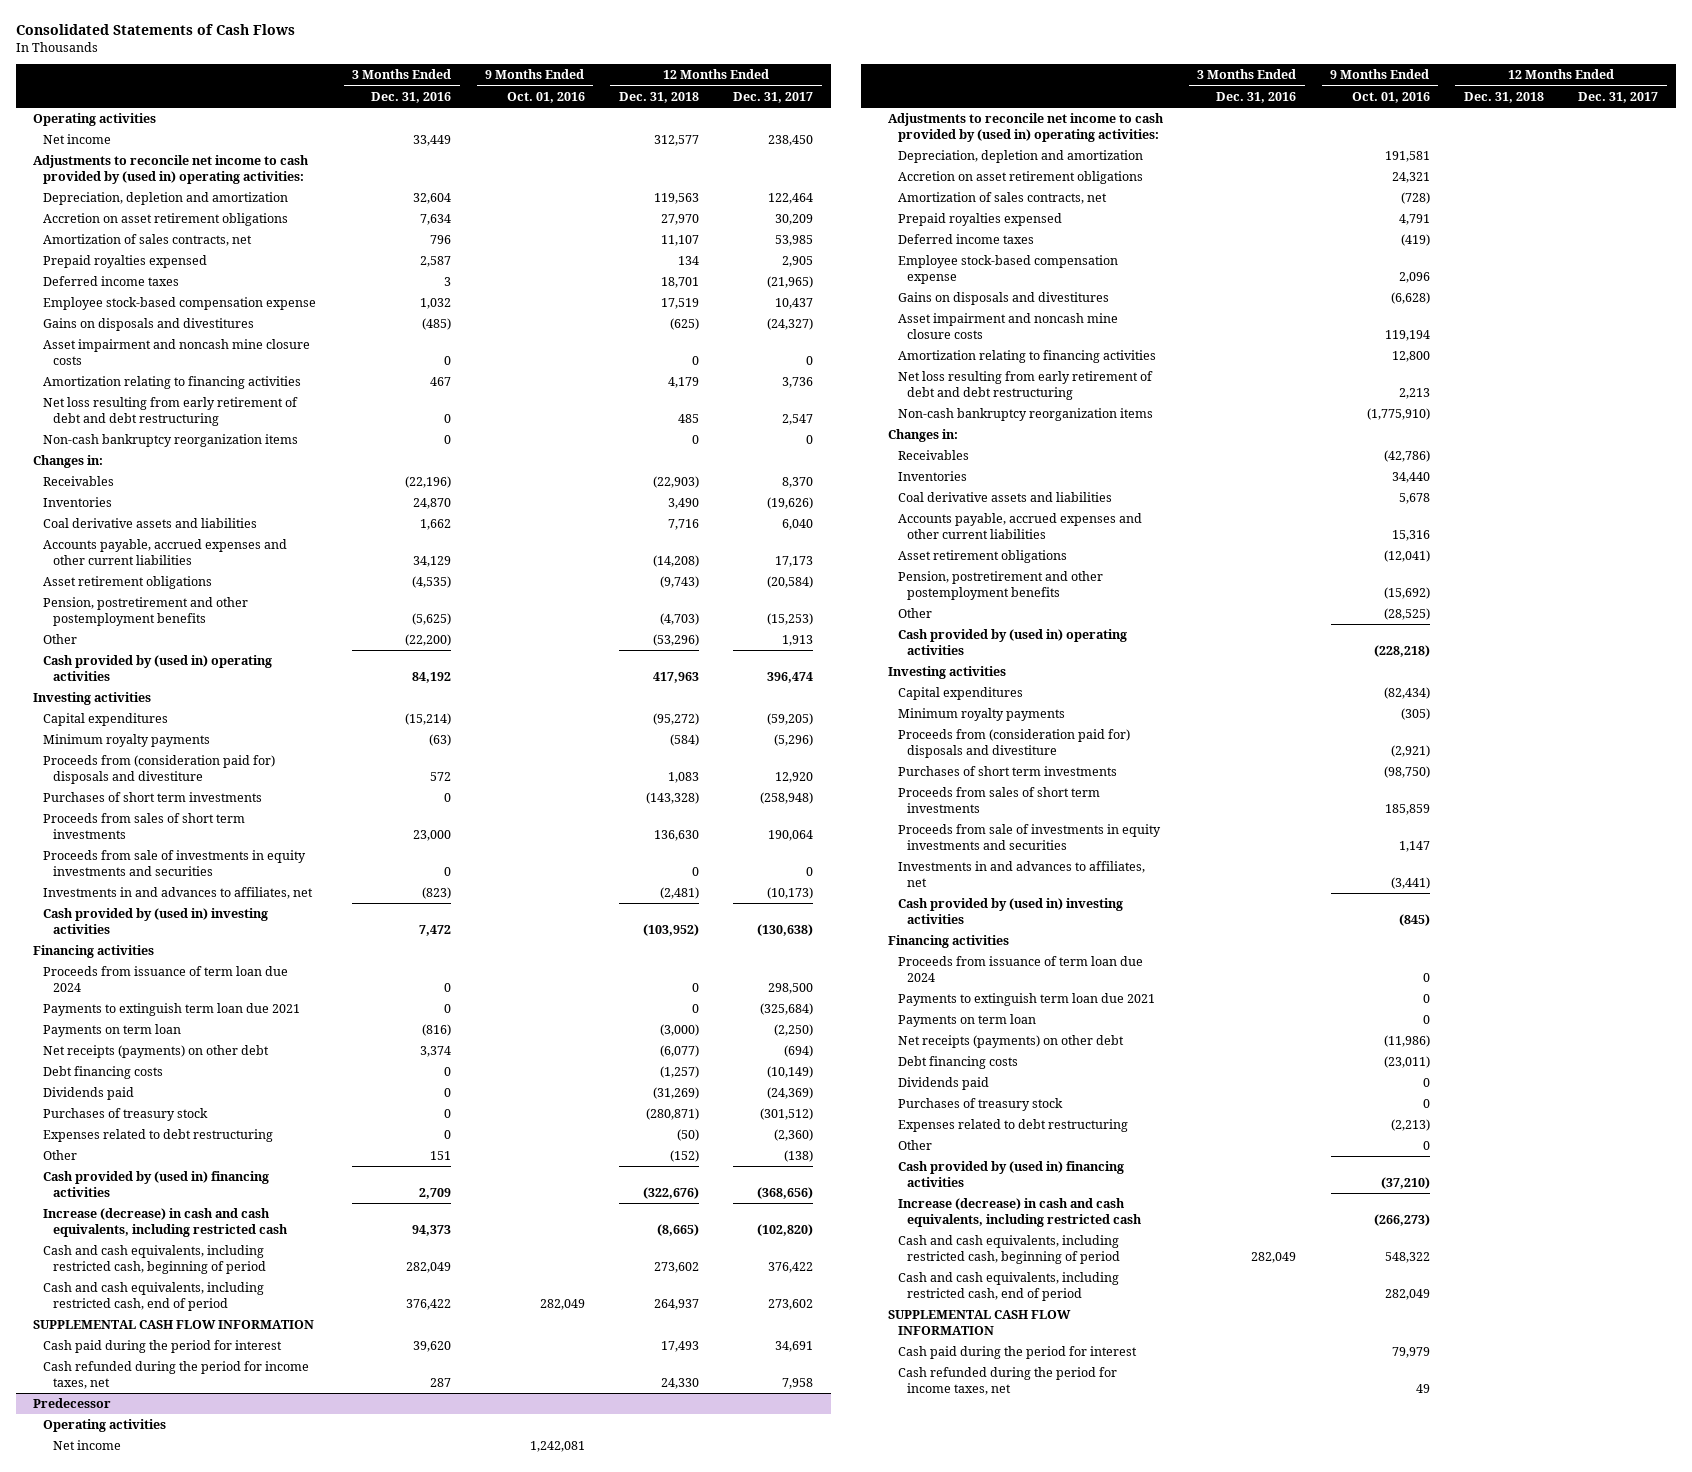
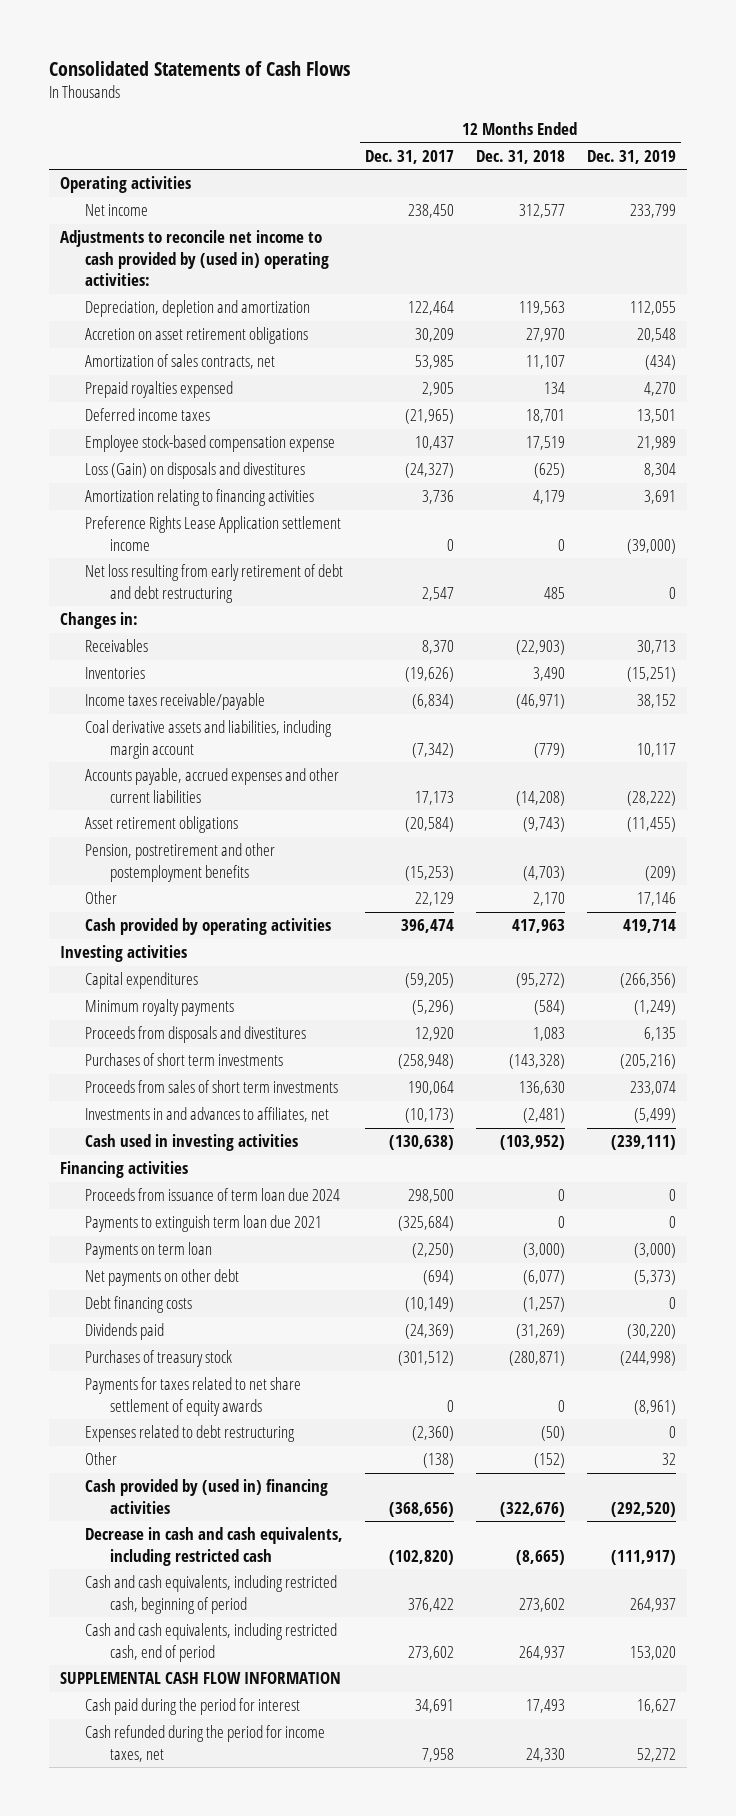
- | 3 Months Ended Dec. 31, 2016 | 9 Months Ended Oct. 01, 2016 | 12 Months Ended Dec. 31, 2018 | 12 Months Ended Dec. 31, 2017
+ | 12 Months Ended Dec. 31, 2017 | 12 Months Ended Dec. 31, 2018 | 12 Months Ended Dec. 31, 2019
- Gains on disposals and divestitures | (485) | | (625) | (24,327)
- Asset impairment and noncash mine closure costs | 0 | | 0 | 0
+ Loss (Gain) on disposals and divestitures | (24,327) | (625) | 8,304
+ Preference Rights Lease Application settlement income | 0 | 0 | (39,000)
- Non-cash bankruptcy reorganization items | 0 | | 0 | 0
- Coal derivative assets and liabilities | 1,662 | | 7,716 | 6,040
+ Income taxes receivable/payable | (6,834) | (46,971) | 38,152
+ Coal derivative assets and liabilities, including margin account | (7,342) | (779) | 10,117
- Other | (22,200) | | (53,296) | 1,913
- Cash provided by (used in) operating activities | 84,192 | | 417,963 | 396,474
+ Other | 22,129 | 2,170 | 17,146
+ Cash provided by operating activities | 396,474 | 417,963 | 419,714
- Proceeds from (consideration paid for) disposals and divestiture | 572 | | 1,083 | 12,920
+ Proceeds from disposals and divestitures | 12,920 | 1,083 | 6,135
- Proceeds from sale of investments in equity investments and securities | 0 | | 0 | 0
- Cash provided by (used in) investing activities | 7,472 | | (103,952) | (130,638)
+ Cash used in investing activities | (130,638) | (103,952) | (239,111)
- Net receipts (payments) on other debt | 3,374 | | (6,077) | (694)
+ Net payments on other debt | (694) | (6,077) | (5,373)
+ Payments for taxes related to net share settlement of equity awards | 0 | 0 | (8,961)
- Increase (decrease) in cash and cash equivalents, including restricted cash | 94,373 | | (8,665) | (102,820)
+ Decrease in cash and cash equivalents, including restricted cash | (102,820) | (8,665) | (111,917)
- Predecessor
- Operating activities
- Net income | | 1,242,081 | |
- Adjustments to reconcile net income to cash provided by (used in) operating activities:
- Depreciation, depletion and amortization | | 191,581 | |
- Accretion on asset retirement obligations | | 24,321 | |
- Amortization of sales contracts, net | | (728) | |
- Prepaid royalties expensed | | 4,791 | |
- Deferred income taxes | | (419) | |
- Employee stock-based compensation expense | | 2,096 | |
- Gains on disposals and divestitures | | (6,628) | |
- Asset impairment and noncash mine closure costs | | 119,194 | |
- Amortization relating to financing activities | | 12,800 | |
- Net loss resulting from early retirement of debt and debt restructuring | | 2,213 | |
- Non-cash bankruptcy reorganization items | | (1,775,910) | |
- Changes in:
- Receivables | | (42,786) | |
- Inventories | | 34,440 | |
- Coal derivative assets and liabilities | | 5,678 | |
- Accounts payable, accrued expenses and other current liabilities | | 15,316 | |
- Asset retirement obligations | | (12,041) | |
- Pension, postretirement and other postemployment benefits | | (15,692) | |
- Other | | (28,525) | |
- Cash provided by (used in) operating activities | | (228,218) | |
- Investing activities
- Capital expenditures | | (82,434) | |
- Minimum royalty payments | | (305) | |
- Proceeds from (consideration paid for) disposals and divestiture | | (2,921) | |
- Purchases of short term investments | | (98,750) | |
- Proceeds from sales of short term investments | | 185,859 | |
- Proceeds from sale of investments in equity investments and securities | | 1,147 | |
- Investments in and advances to affiliates, net | | (3,441) | |
- Cash provided by (used in) investing activities | | (845) | |
- Financing activities
- Proceeds from issuance of term loan due 2024 | | 0 | |
- Payments to extinguish term loan due 2021 | | 0 | |
- Payments on term loan | | 0 | |
- Net receipts (payments) on other debt | | (11,986) | |
- Debt financing costs | | (23,011) | |
- Dividends paid | | 0 | |
- Purchases of treasury stock | | 0 | |
- Expenses related to debt restructuring | | (2,213) | |
- Other | | 0 | |
- Cash provided by (used in) financing activities | | (37,210) | |
- Increase (decrease) in cash and cash equivalents, including restricted cash | | (266,273) | |
- Cash and cash equivalents, including restricted cash, beginning of period | 282,049 | 548,322 | |
- Cash and cash equivalents, including restricted cash, end of period | | 282,049 | |
- SUPPLEMENTAL CASH FLOW INFORMATION
- Cash paid during the period for interest | | 79,979 | |
- Cash refunded during the period for income taxes, net | | 49 | |

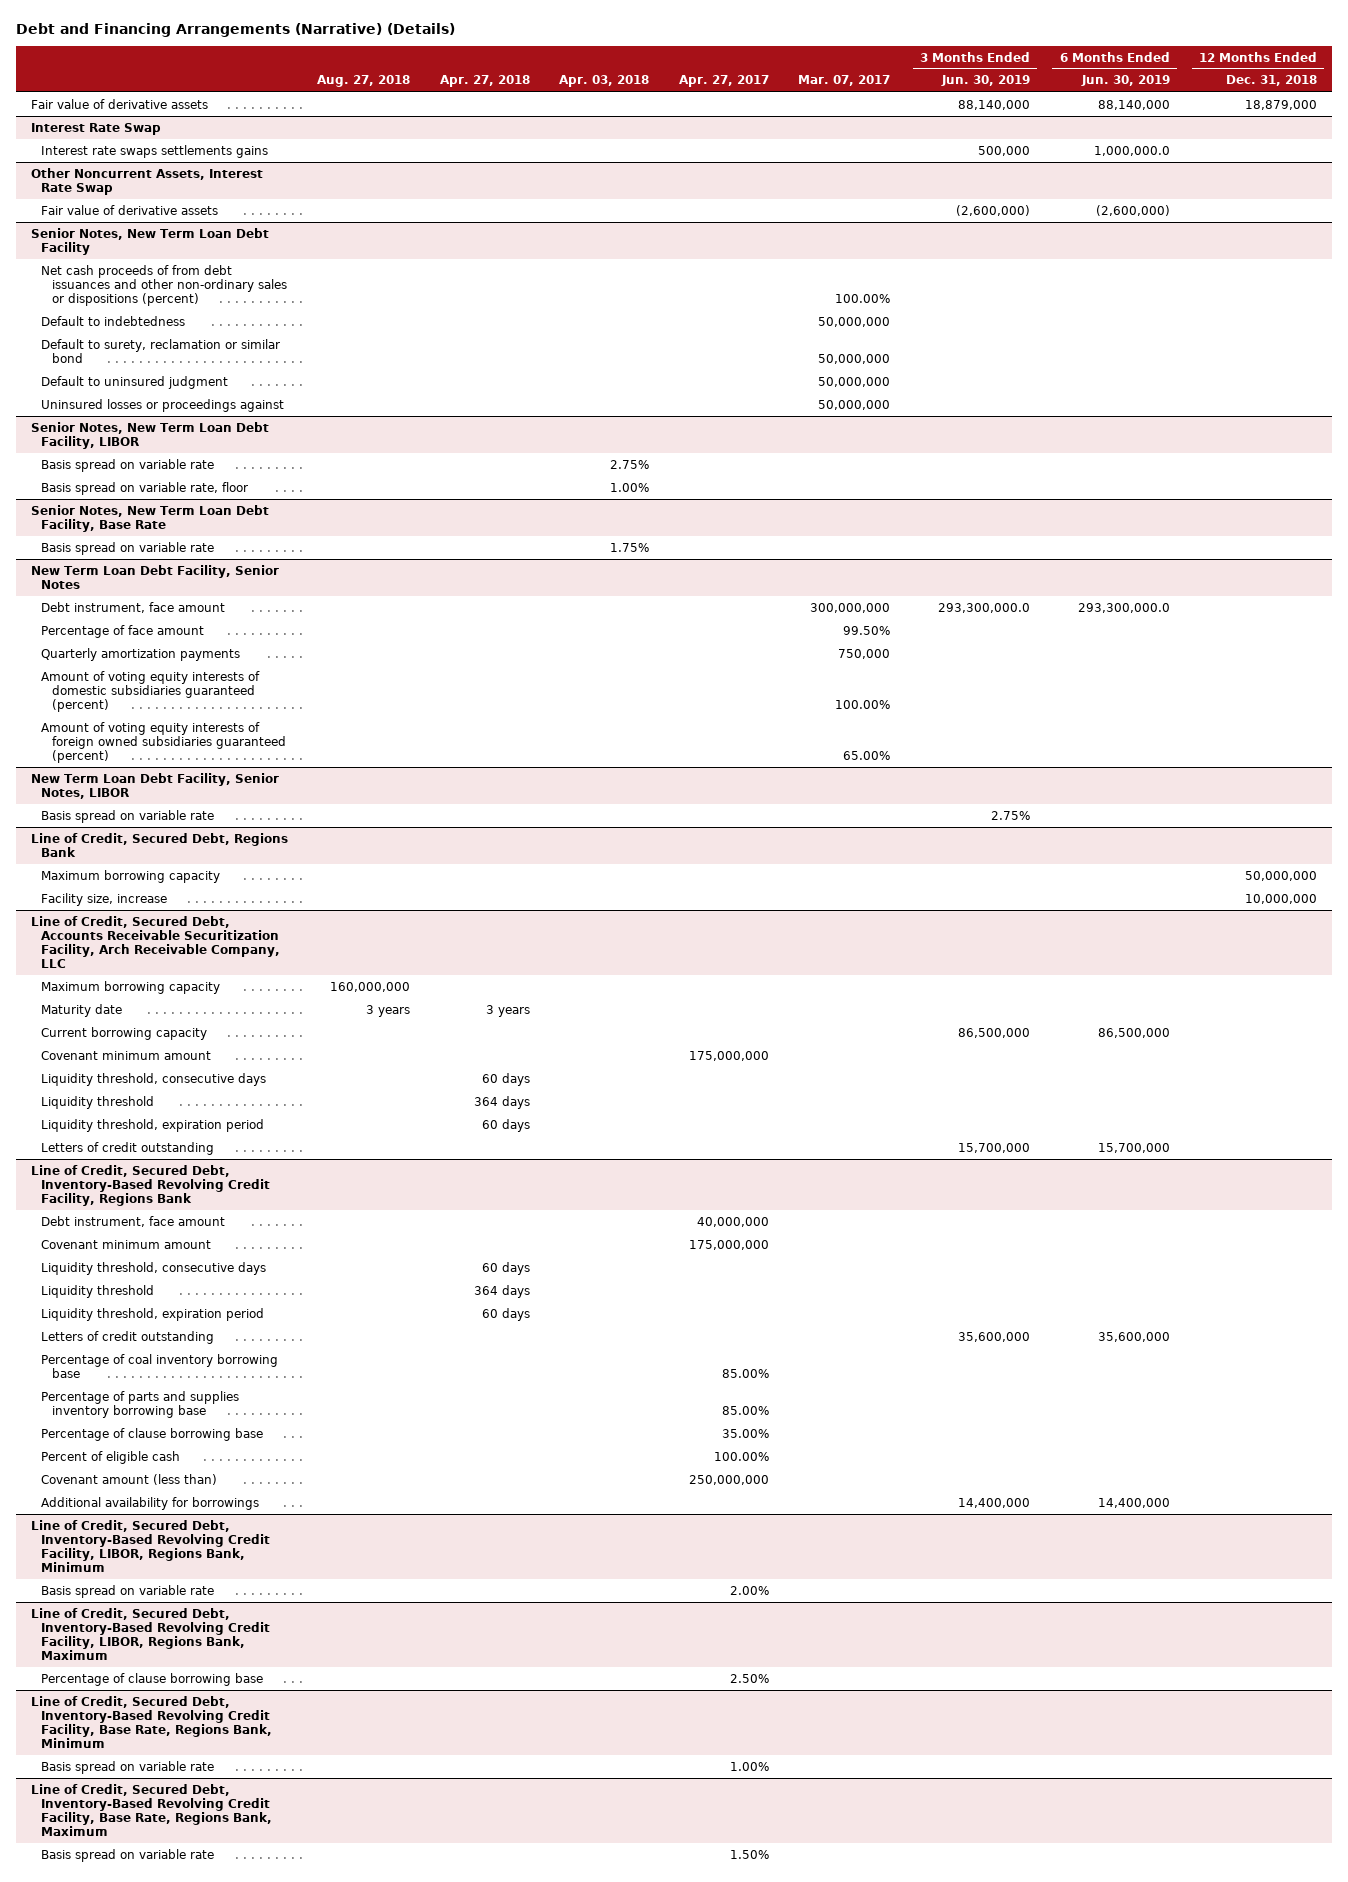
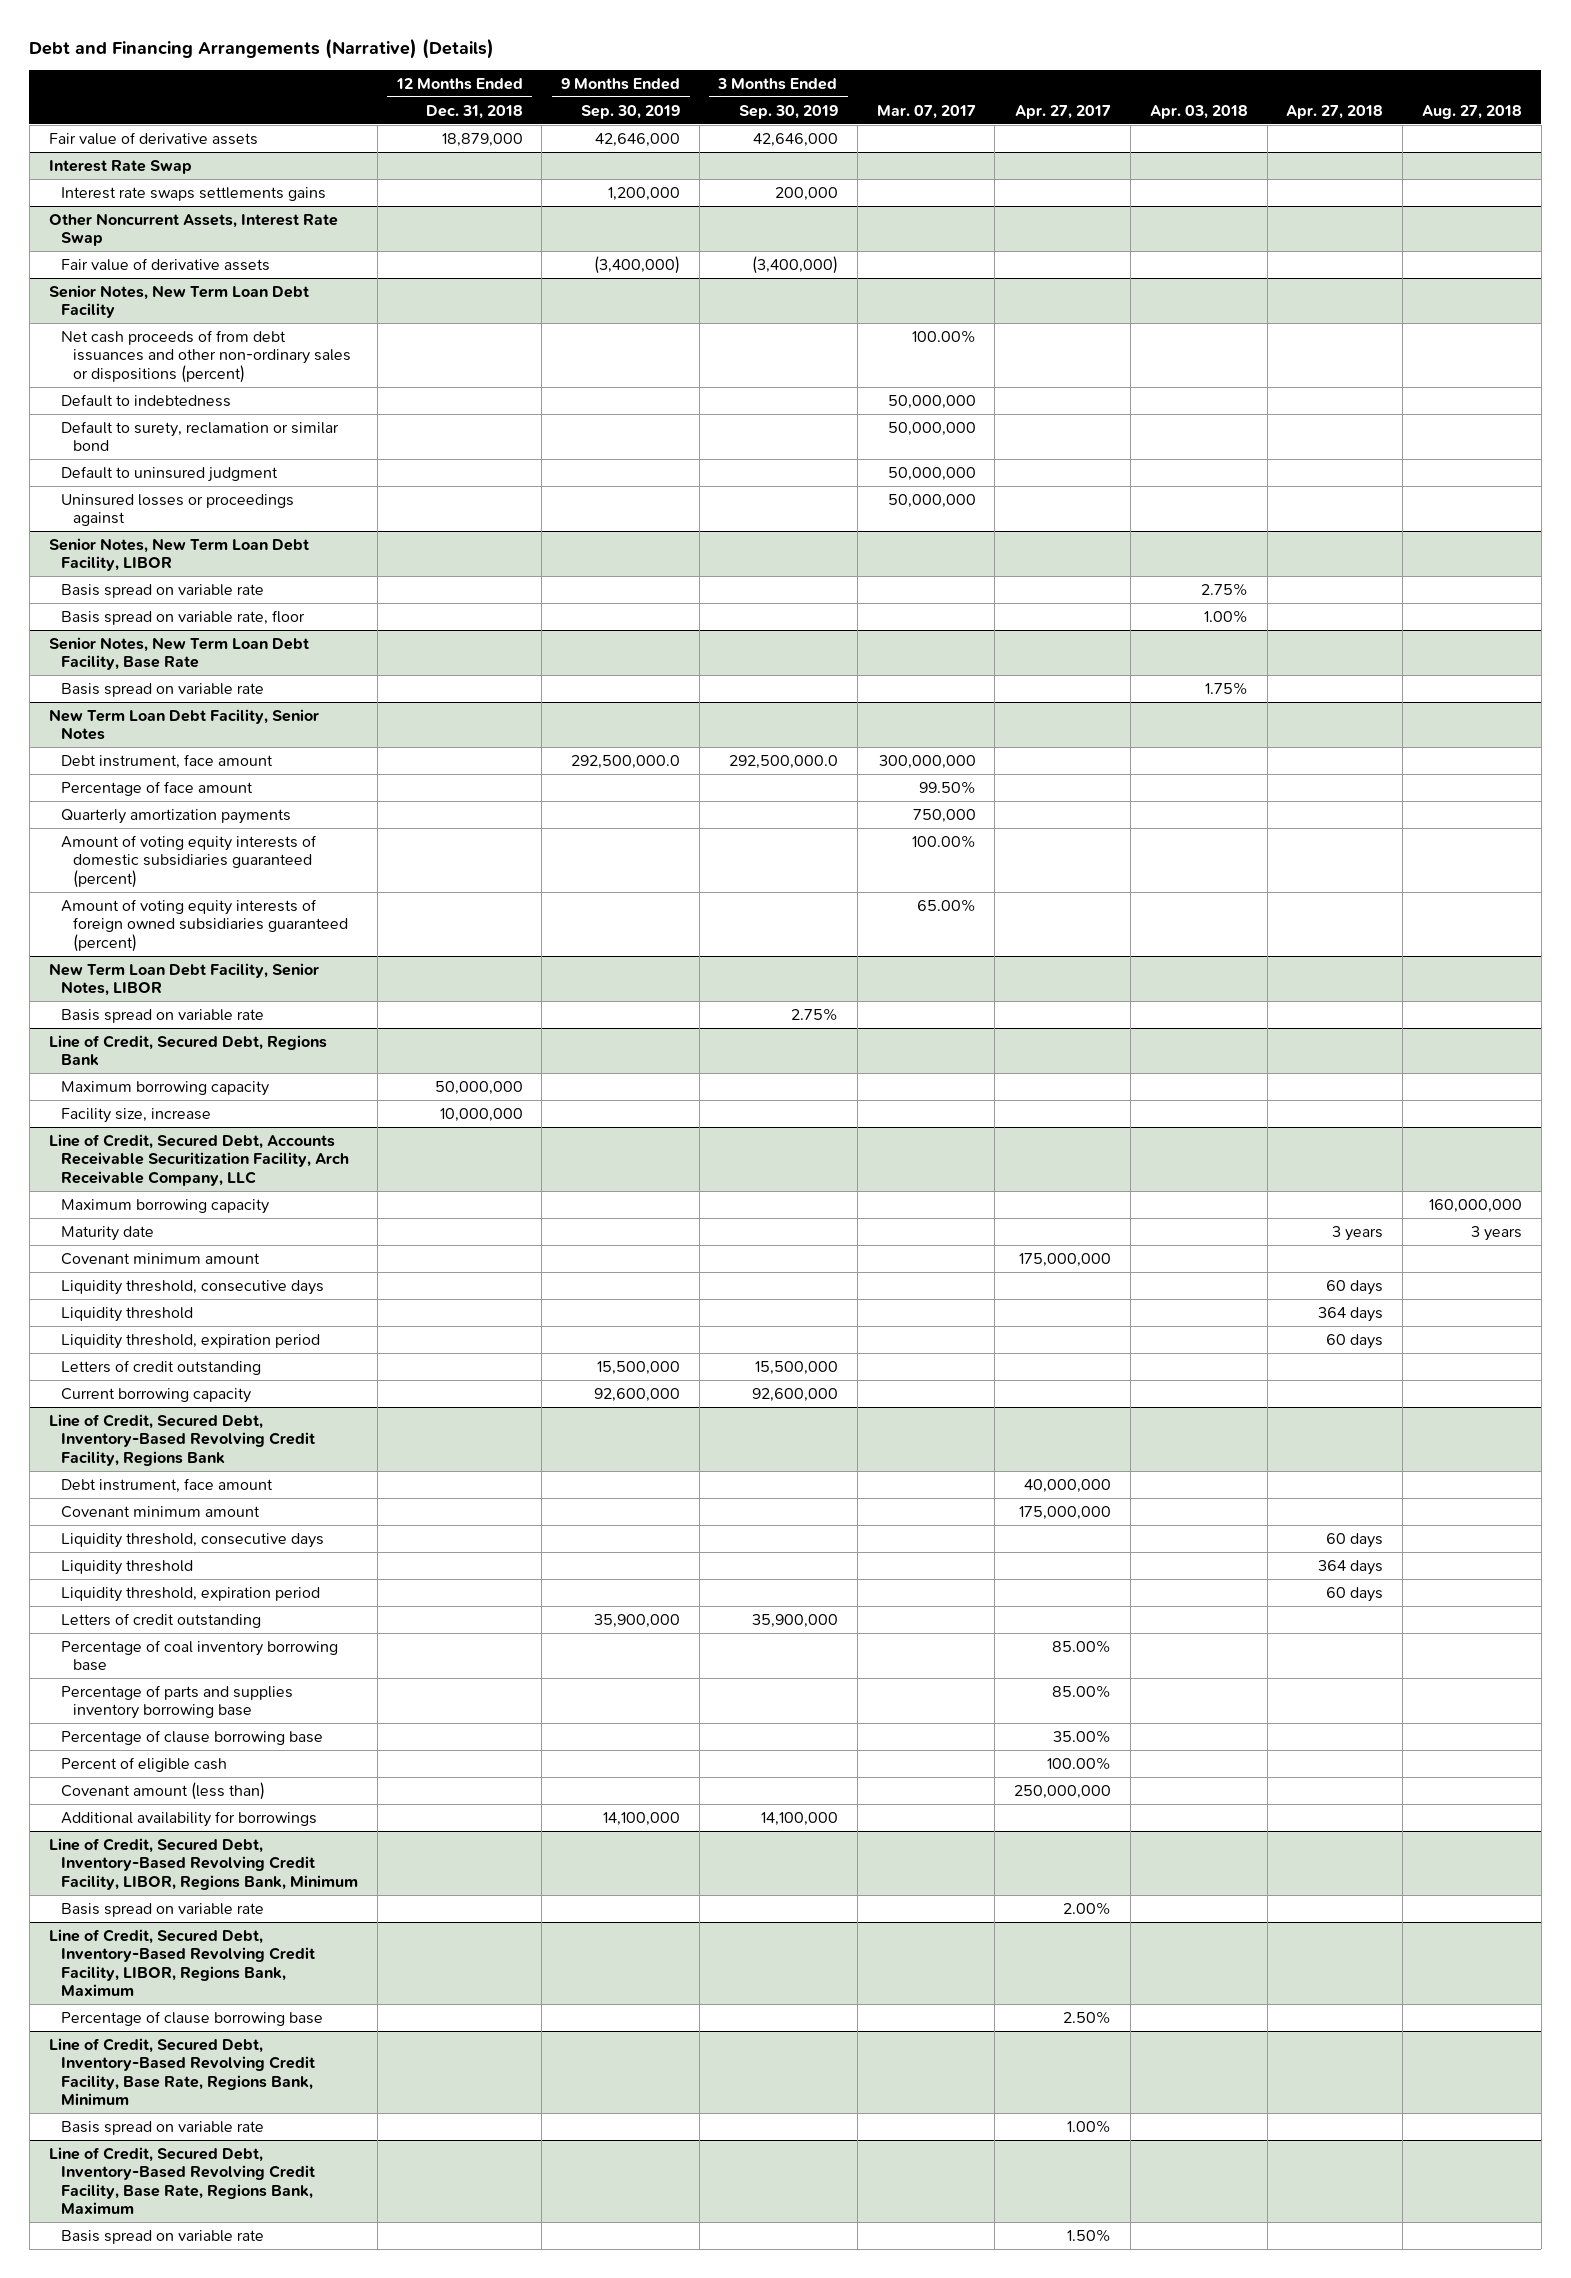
- | Aug. 27, 2018 | Apr. 27, 2018 | Apr. 03, 2018 | Apr. 27, 2017 | Mar. 07, 2017 | 3 Months Ended Jun. 30, 2019 | 6 Months Ended Jun. 30, 2019 | 12 Months Ended Dec. 31, 2018
+ | 12 Months Ended Dec. 31, 2018 | 9 Months Ended Sep. 30, 2019 | 3 Months Ended Sep. 30, 2019 | Mar. 07, 2017 | Apr. 27, 2017 | Apr. 03, 2018 | Apr. 27, 2018 | Aug. 27, 2018
@ Line of Credit, Secured Debt, Accounts Receivable Securitization Facility, Arch Receivable Company, LLC
moved down: Current borrowing capacity | | 92,600,000 | 92,600,000 | | | | |

